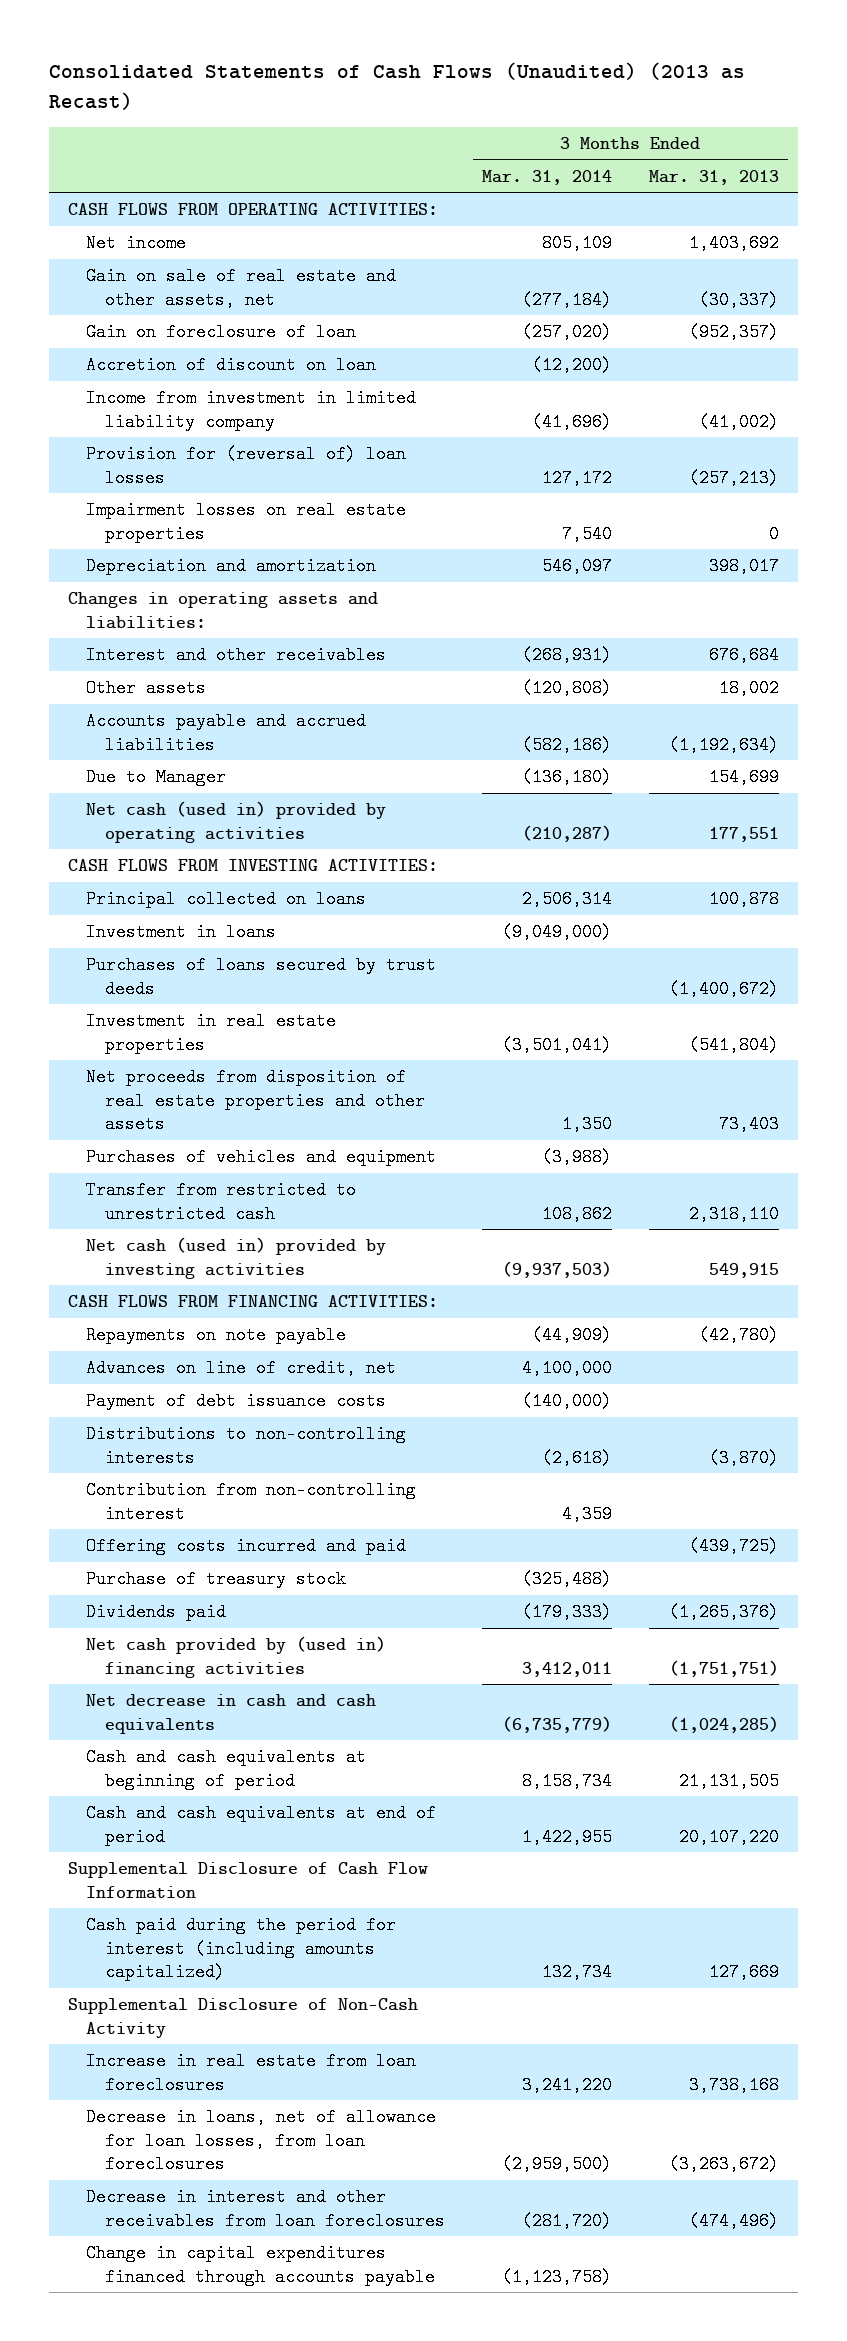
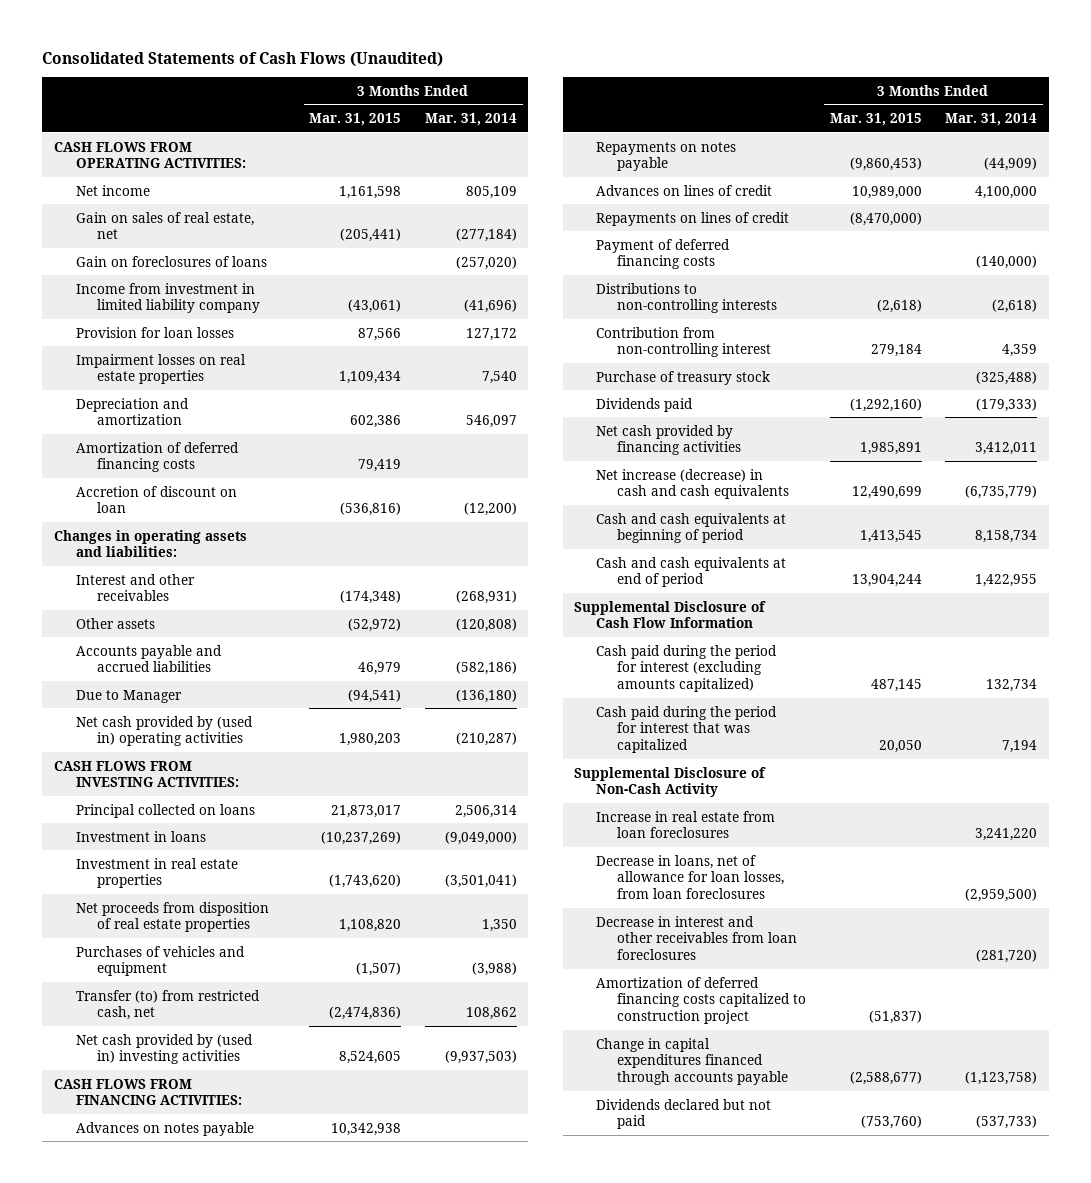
- Consolidated Statements of Cash Flows (Unaudited) (2013 as Recast)
+ Consolidated Statements of Cash Flows (Unaudited)
- | 3 Months Ended Mar. 31, 2014 | 3 Months Ended Mar. 31, 2013
+ | 3 Months Ended Mar. 31, 2015 | 3 Months Ended Mar. 31, 2014
- Gain on sale of real estate and other assets, net | (277,184) | (30,337)
- Gain on foreclosure of loan | (257,020) | (952,357)
+ Gain on sales of real estate, net | (205,441) | (277,184)
+ Gain on foreclosures of loans | | (257,020)
- Provision for (reversal of) loan losses | 127,172 | (257,213)
+ Provision for loan losses | 87,566 | 127,172
+ Amortization of deferred financing costs | 79,419 |
moved down: Accretion of discount on loan | (536,816) | (12,200)
- Net cash (used in) provided by operating activities | (210,287) | 177,551
+ Net cash provided by (used in) operating activities | 1,980,203 | (210,287)
- Purchases of loans secured by trust deeds | | (1,400,672)
- Net proceeds from disposition of real estate properties and other assets | 1,350 | 73,403
+ Net proceeds from disposition of real estate properties | 1,108,820 | 1,350
- Transfer from restricted to unrestricted cash | 108,862 | 2,318,110
- Net cash (used in) provided by investing activities | (9,937,503) | 549,915
+ Transfer (to) from restricted cash, net | (2,474,836) | 108,862
+ Net cash provided by (used in) investing activities | 8,524,605 | (9,937,503)
- Repayments on note payable | (44,909) | (42,780)
- Advances on line of credit, net | 4,100,000 |
- Payment of debt issuance costs | (140,000) |
+ Advances on notes payable | 10,342,938 |
+ Repayments on notes payable | (9,860,453) | (44,909)
+ Advances on lines of credit | 10,989,000 | 4,100,000
+ Repayments on lines of credit | (8,470,000) |
+ Payment of deferred financing costs | | (140,000)
- Offering costs incurred and paid | | (439,725)
- Net cash provided by (used in) financing activities | 3,412,011 | (1,751,751)
- Net decrease in cash and cash equivalents | (6,735,779) | (1,024,285)
+ Net cash provided by financing activities | 1,985,891 | 3,412,011
+ Net increase (decrease) in cash and cash equivalents | 12,490,699 | (6,735,779)
- Cash paid during the period for interest (including amounts capitalized) | 132,734 | 127,669
+ Cash paid during the period for interest (excluding amounts capitalized) | 487,145 | 132,734
+ Cash paid during the period for interest that was capitalized | 20,050 | 7,194
+ Amortization of deferred financing costs capitalized to construction project | (51,837) |
+ Dividends declared but not paid | (753,760) | (537,733)

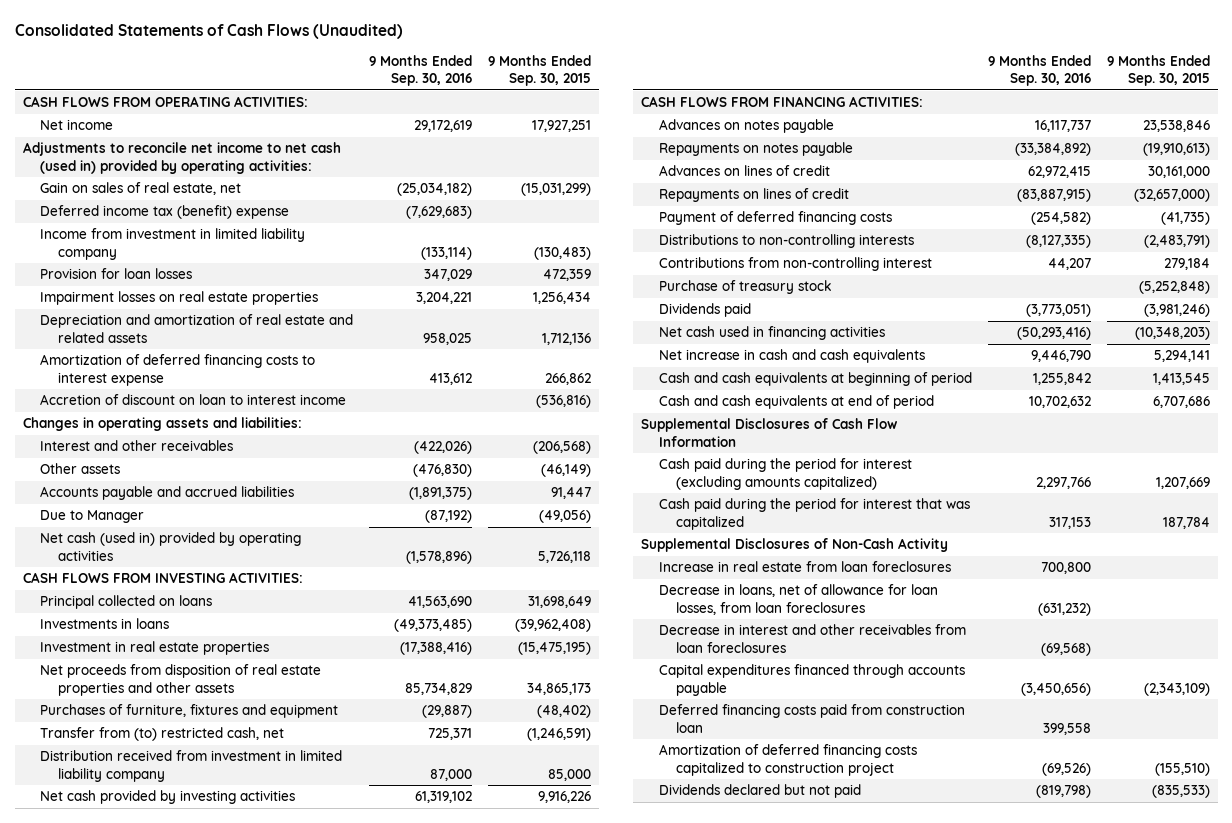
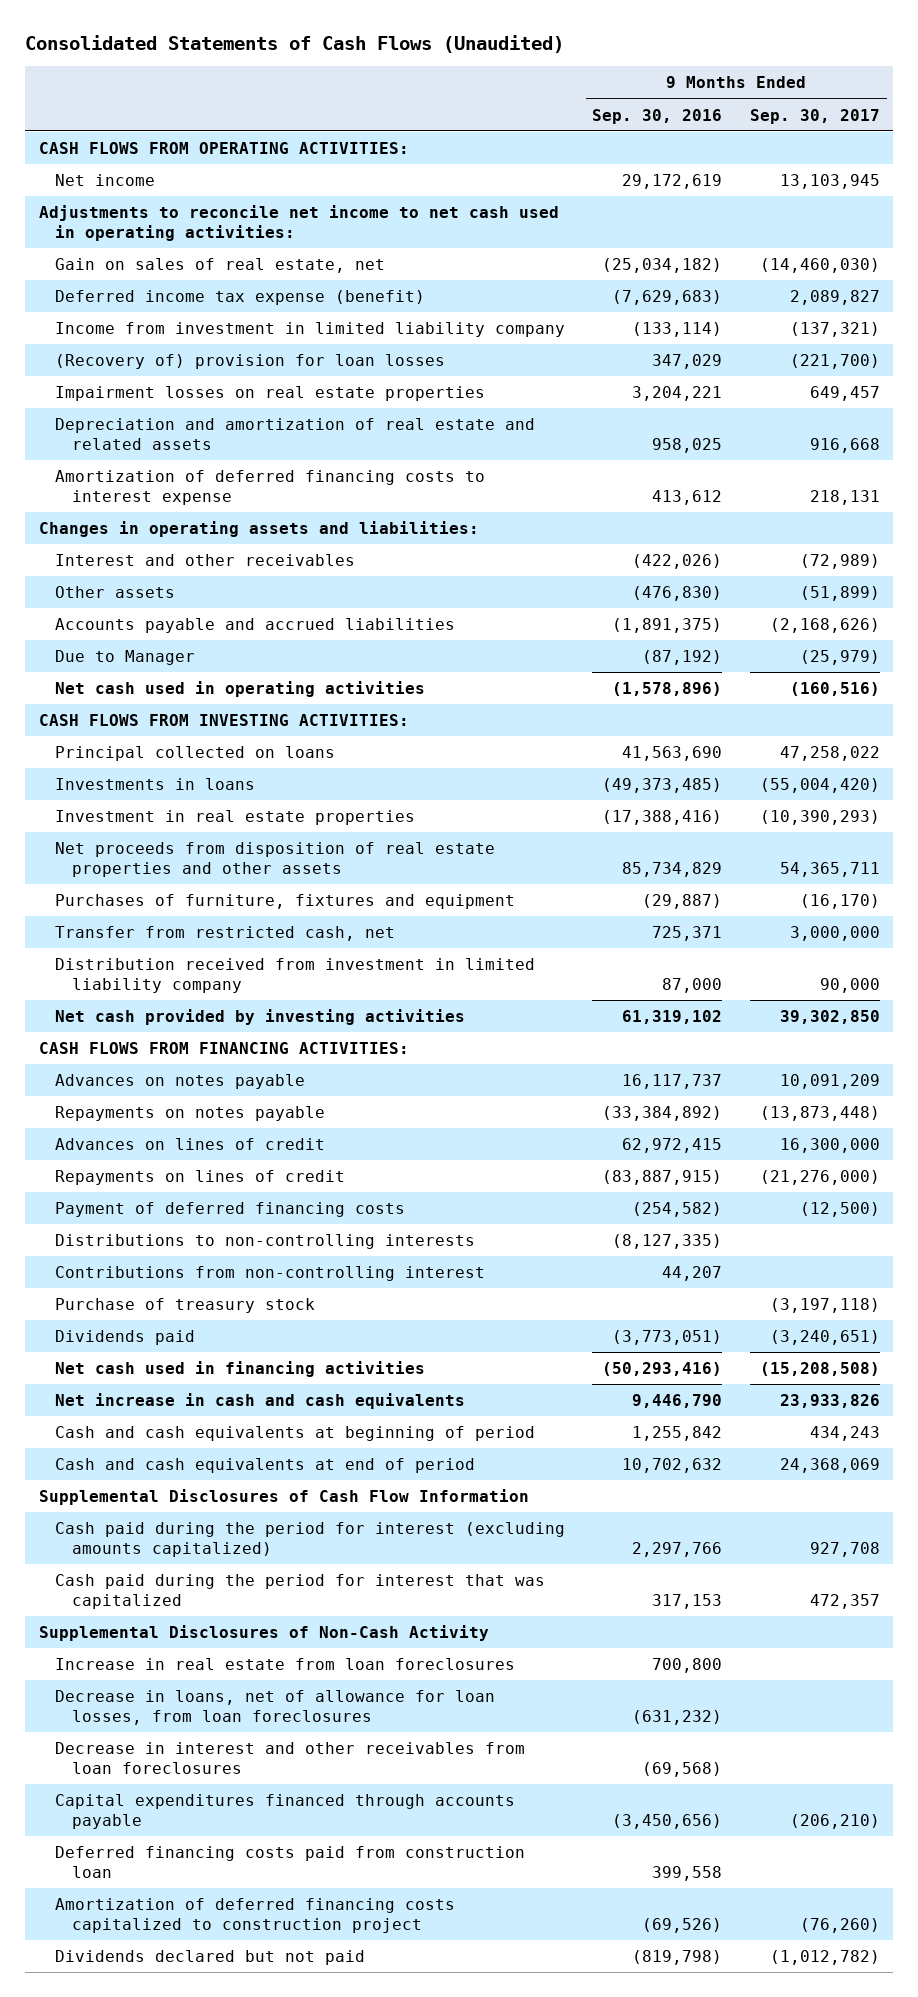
- | 9 Months Ended Sep. 30, 2016 | 9 Months Ended Sep. 30, 2015
+ | 9 Months Ended Sep. 30, 2016 | 9 Months Ended Sep. 30, 2017
- Adjustments to reconcile net income to net cash (used in) provided by operating activities:
+ Adjustments to reconcile net income to net cash used in operating activities:
- Deferred income tax (benefit) expense | (7,629,683) |
+ Deferred income tax expense (benefit) | (7,629,683) | 2,089,827
- Provision for loan losses | 347,029 | 472,359
+ (Recovery of) provision for loan losses | 347,029 | (221,700)
- Accretion of discount on loan to interest income | | (536,816)
- Net cash (used in) provided by operating activities | (1,578,896) | 5,726,118
+ Net cash used in operating activities | (1,578,896) | (160,516)
- Transfer from (to) restricted cash, net | 725,371 | (1,246,591)
+ Transfer from restricted cash, net | 725,371 | 3,000,000

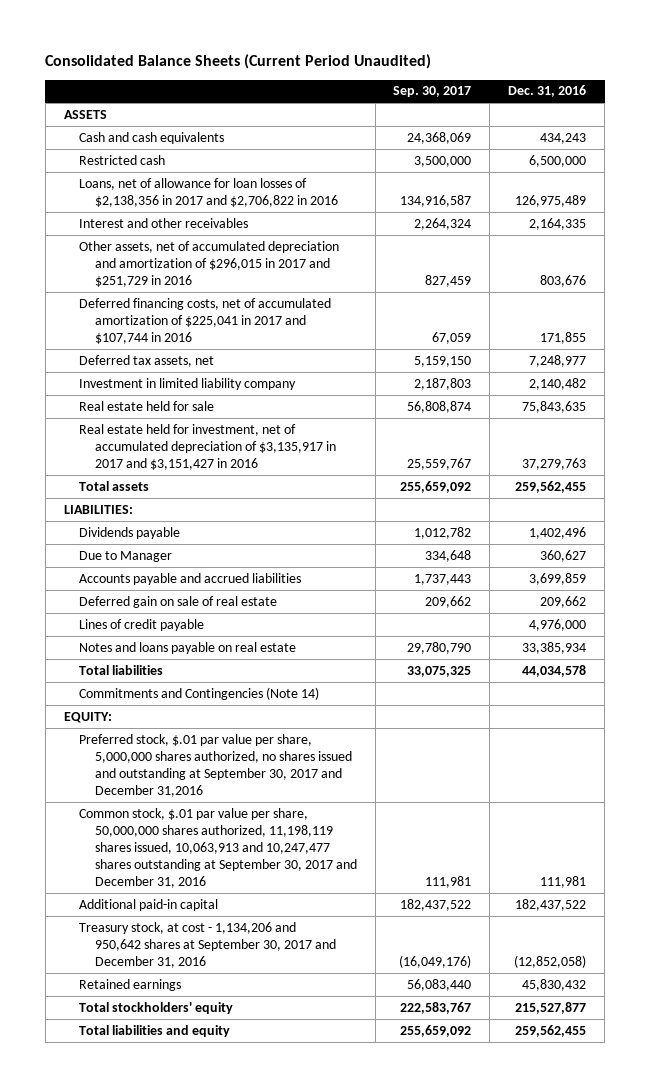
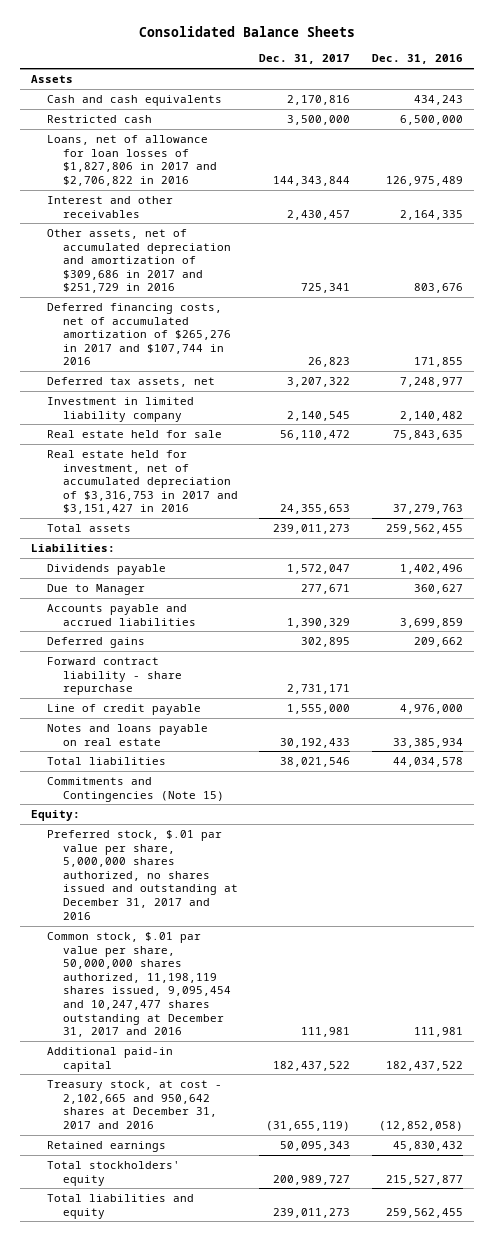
- Consolidated Balance Sheets (Current Period Unaudited)
+ Consolidated Balance Sheets
- | Sep. 30, 2017 | Dec. 31, 2016
+ | Dec. 31, 2017 | Dec. 31, 2016
- ASSETS
+ Assets
- Loans, net of allowance for loan losses of $2,138,356 in 2017 and $2,706,822 in 2016 | 134,916,587 | 126,975,489
+ Loans, net of allowance for loan losses of $1,827,806 in 2017 and $2,706,822 in 2016 | 144,343,844 | 126,975,489
- Other assets, net of accumulated depreciation and amortization of $296,015 in 2017 and $251,729 in 2016 | 827,459 | 803,676
- Deferred financing costs, net of accumulated amortization of $225,041 in 2017 and $107,744 in 2016 | 67,059 | 171,855
+ Other assets, net of accumulated depreciation and amortization of $309,686 in 2017 and $251,729 in 2016 | 725,341 | 803,676
+ Deferred financing costs, net of accumulated amortization of $265,276 in 2017 and $107,744 in 2016 | 26,823 | 171,855
- Real estate held for investment, net of accumulated depreciation of $3,135,917 in 2017 and $3,151,427 in 2016 | 25,559,767 | 37,279,763
+ Real estate held for investment, net of accumulated depreciation of $3,316,753 in 2017 and $3,151,427 in 2016 | 24,355,653 | 37,279,763
- LIABILITIES:
+ Liabilities:
- Deferred gain on sale of real estate | 209,662 | 209,662
- Lines of credit payable | | 4,976,000
+ Deferred gains | 302,895 | 209,662
+ Forward contract liability - share repurchase | 2,731,171 |
+ Line of credit payable | 1,555,000 | 4,976,000
- Commitments and Contingencies (Note 14)
- EQUITY:
- Preferred stock, $.01 par value per share, 5,000,000 shares authorized, no shares issued and outstanding at September 30, 2017 and December 31,2016
- Common stock, $.01 par value per share, 50,000,000 shares authorized, 11,198,119 shares issued, 10,063,913 and 10,247,477 shares outstanding at September 30, 2017 and December 31, 2016 | 111,981 | 111,981
+ Commitments and Contingencies (Note 15)
+ Equity:
+ Preferred stock, $.01 par value per share, 5,000,000 shares authorized, no shares issued and outstanding at December 31, 2017 and 2016
+ Common stock, $.01 par value per share, 50,000,000 shares authorized, 11,198,119 shares issued, 9,095,454 and 10,247,477 shares outstanding at December 31, 2017 and 2016 | 111,981 | 111,981
- Treasury stock, at cost - 1,134,206 and 950,642 shares at September 30, 2017 and December 31, 2016 | (16,049,176) | (12,852,058)
+ Treasury stock, at cost - 2,102,665 and 950,642 shares at December 31, 2017 and 2016 | (31,655,119) | (12,852,058)

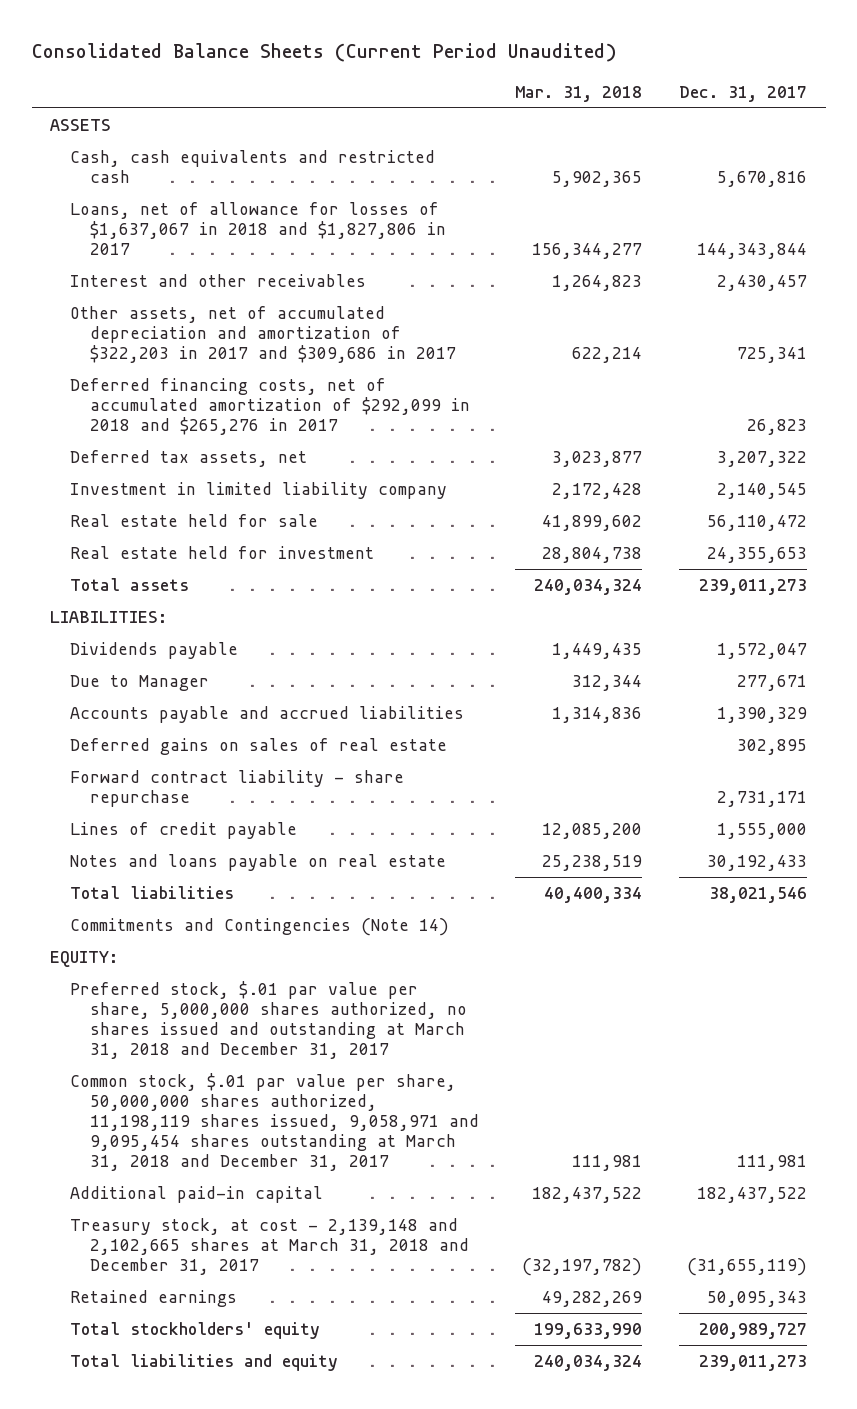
- Consolidated Balance Sheets
+ Consolidated Balance Sheets (Current Period Unaudited)
- | Dec. 31, 2017 | Dec. 31, 2016
+ | Mar. 31, 2018 | Dec. 31, 2017
- Assets
- Cash and cash equivalents | 2,170,816 | 434,243
- Restricted cash | 3,500,000 | 6,500,000
- Loans, net of allowance for loan losses of $1,827,806 in 2017 and $2,706,822 in 2016 | 144,343,844 | 126,975,489
+ ASSETS
+ Cash, cash equivalents and restricted cash | 5,902,365 | 5,670,816
+ Loans, net of allowance for losses of $1,637,067 in 2018 and $1,827,806 in 2017 | 156,344,277 | 144,343,844
- Other assets, net of accumulated depreciation and amortization of $309,686 in 2017 and $251,729 in 2016 | 725,341 | 803,676
- Deferred financing costs, net of accumulated amortization of $265,276 in 2017 and $107,744 in 2016 | 26,823 | 171,855
+ Other assets, net of accumulated depreciation and amortization of $322,203 in 2017 and $309,686 in 2017 | 622,214 | 725,341
+ Deferred financing costs, net of accumulated amortization of $292,099 in 2018 and $265,276 in 2017 | | 26,823
- Real estate held for investment, net of accumulated depreciation of $3,316,753 in 2017 and $3,151,427 in 2016 | 24,355,653 | 37,279,763
+ Real estate held for investment | 28,804,738 | 24,355,653
- Liabilities:
+ LIABILITIES:
- Deferred gains | 302,895 | 209,662
+ Deferred gains on sales of real estate | | 302,895
- Line of credit payable | 1,555,000 | 4,976,000
+ Lines of credit payable | 12,085,200 | 1,555,000
- Commitments and Contingencies (Note 15)
- Equity:
- Preferred stock, $.01 par value per share, 5,000,000 shares authorized, no shares issued and outstanding at December 31, 2017 and 2016
- Common stock, $.01 par value per share, 50,000,000 shares authorized, 11,198,119 shares issued, 9,095,454 and 10,247,477 shares outstanding at December 31, 2017 and 2016 | 111,981 | 111,981
+ Commitments and Contingencies (Note 14)
+ EQUITY:
+ Preferred stock, $.01 par value per share, 5,000,000 shares authorized, no shares issued and outstanding at March 31, 2018 and December 31, 2017
+ Common stock, $.01 par value per share, 50,000,000 shares authorized, 11,198,119 shares issued, 9,058,971 and 9,095,454 shares outstanding at March 31, 2018 and December 31, 2017 | 111,981 | 111,981
- Treasury stock, at cost - 2,102,665 and 950,642 shares at December 31, 2017 and 2016 | (31,655,119) | (12,852,058)
+ Treasury stock, at cost - 2,139,148 and 2,102,665 shares at March 31, 2018 and December 31, 2017 | (32,197,782) | (31,655,119)

